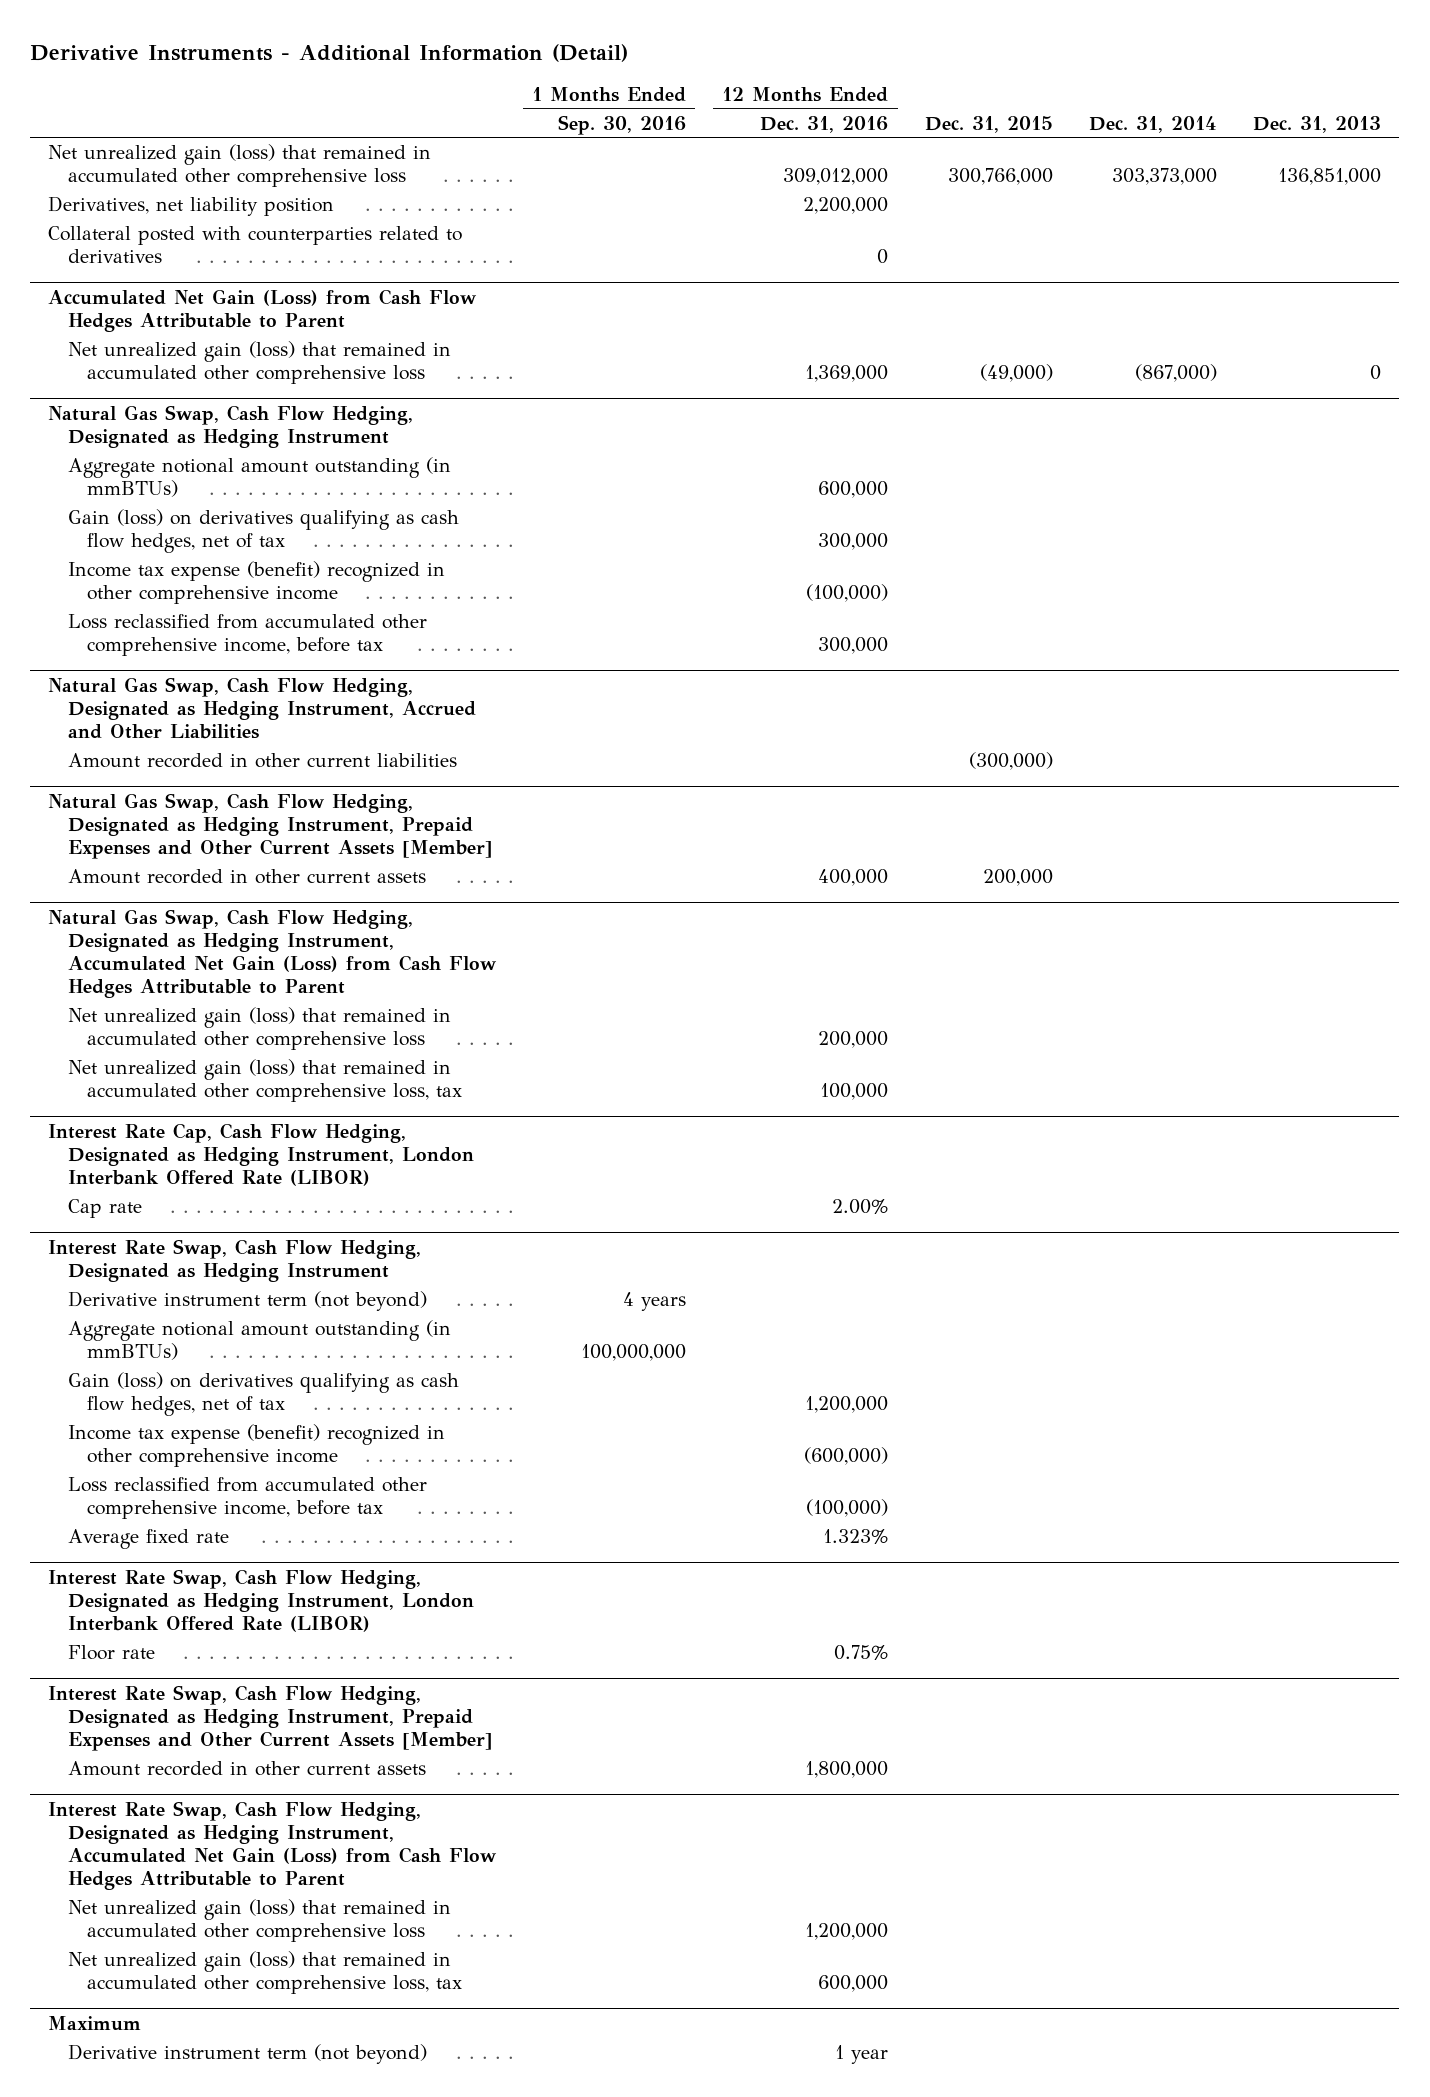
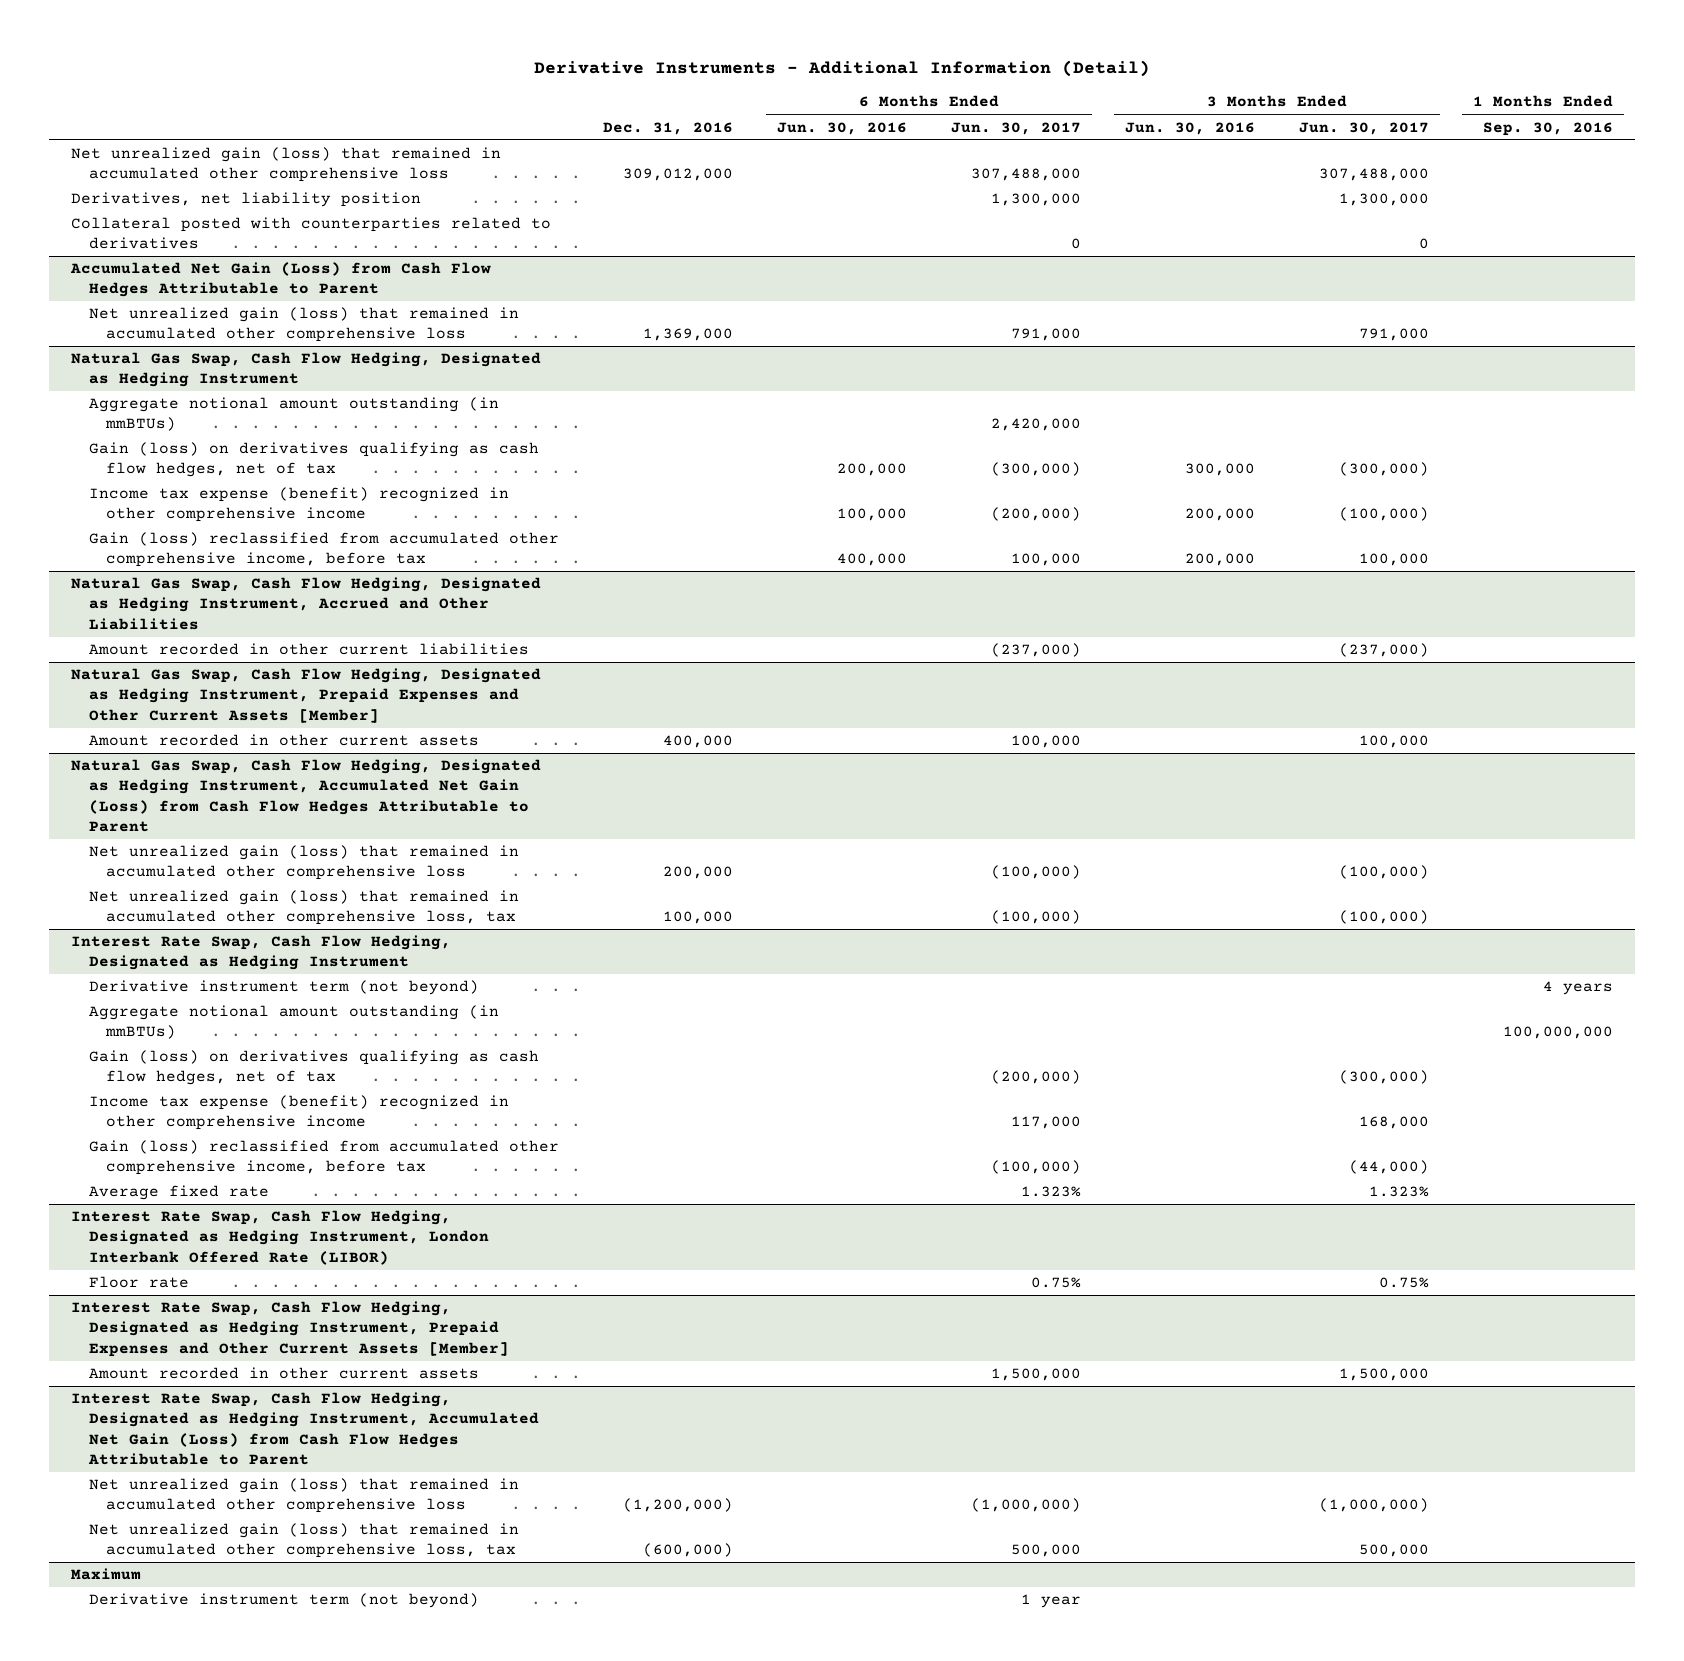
- | 1 Months Ended Sep. 30, 2016 | 12 Months Ended Dec. 31, 2016 | Dec. 31, 2015 | Dec. 31, 2014 | Dec. 31, 2013
+ | Dec. 31, 2016 | 6 Months Ended Jun. 30, 2016 | 6 Months Ended Jun. 30, 2017 | 3 Months Ended Jun. 30, 2016 | 3 Months Ended Jun. 30, 2017 | 1 Months Ended Sep. 30, 2016
@ Natural Gas Swap, Cash Flow Hedging, Designated as Hedging Instrument
- Loss reclassified from accumulated other comprehensive income, before tax | | 300,000 | | |
+ Gain (loss) reclassified from accumulated other comprehensive income, before tax | | 400,000 | 100,000 | 200,000 | 100,000 |
- Interest Rate Cap, Cash Flow Hedging, Designated as Hedging Instrument, London Interbank Offered Rate (LIBOR)
- Cap rate | | 2.00% | | |
@ Interest Rate Swap, Cash Flow Hedging, Designated as Hedging Instrument
- Loss reclassified from accumulated other comprehensive income, before tax | | (100,000) | | |
+ Gain (loss) reclassified from accumulated other comprehensive income, before tax | | | (100,000) | | (44,000) |

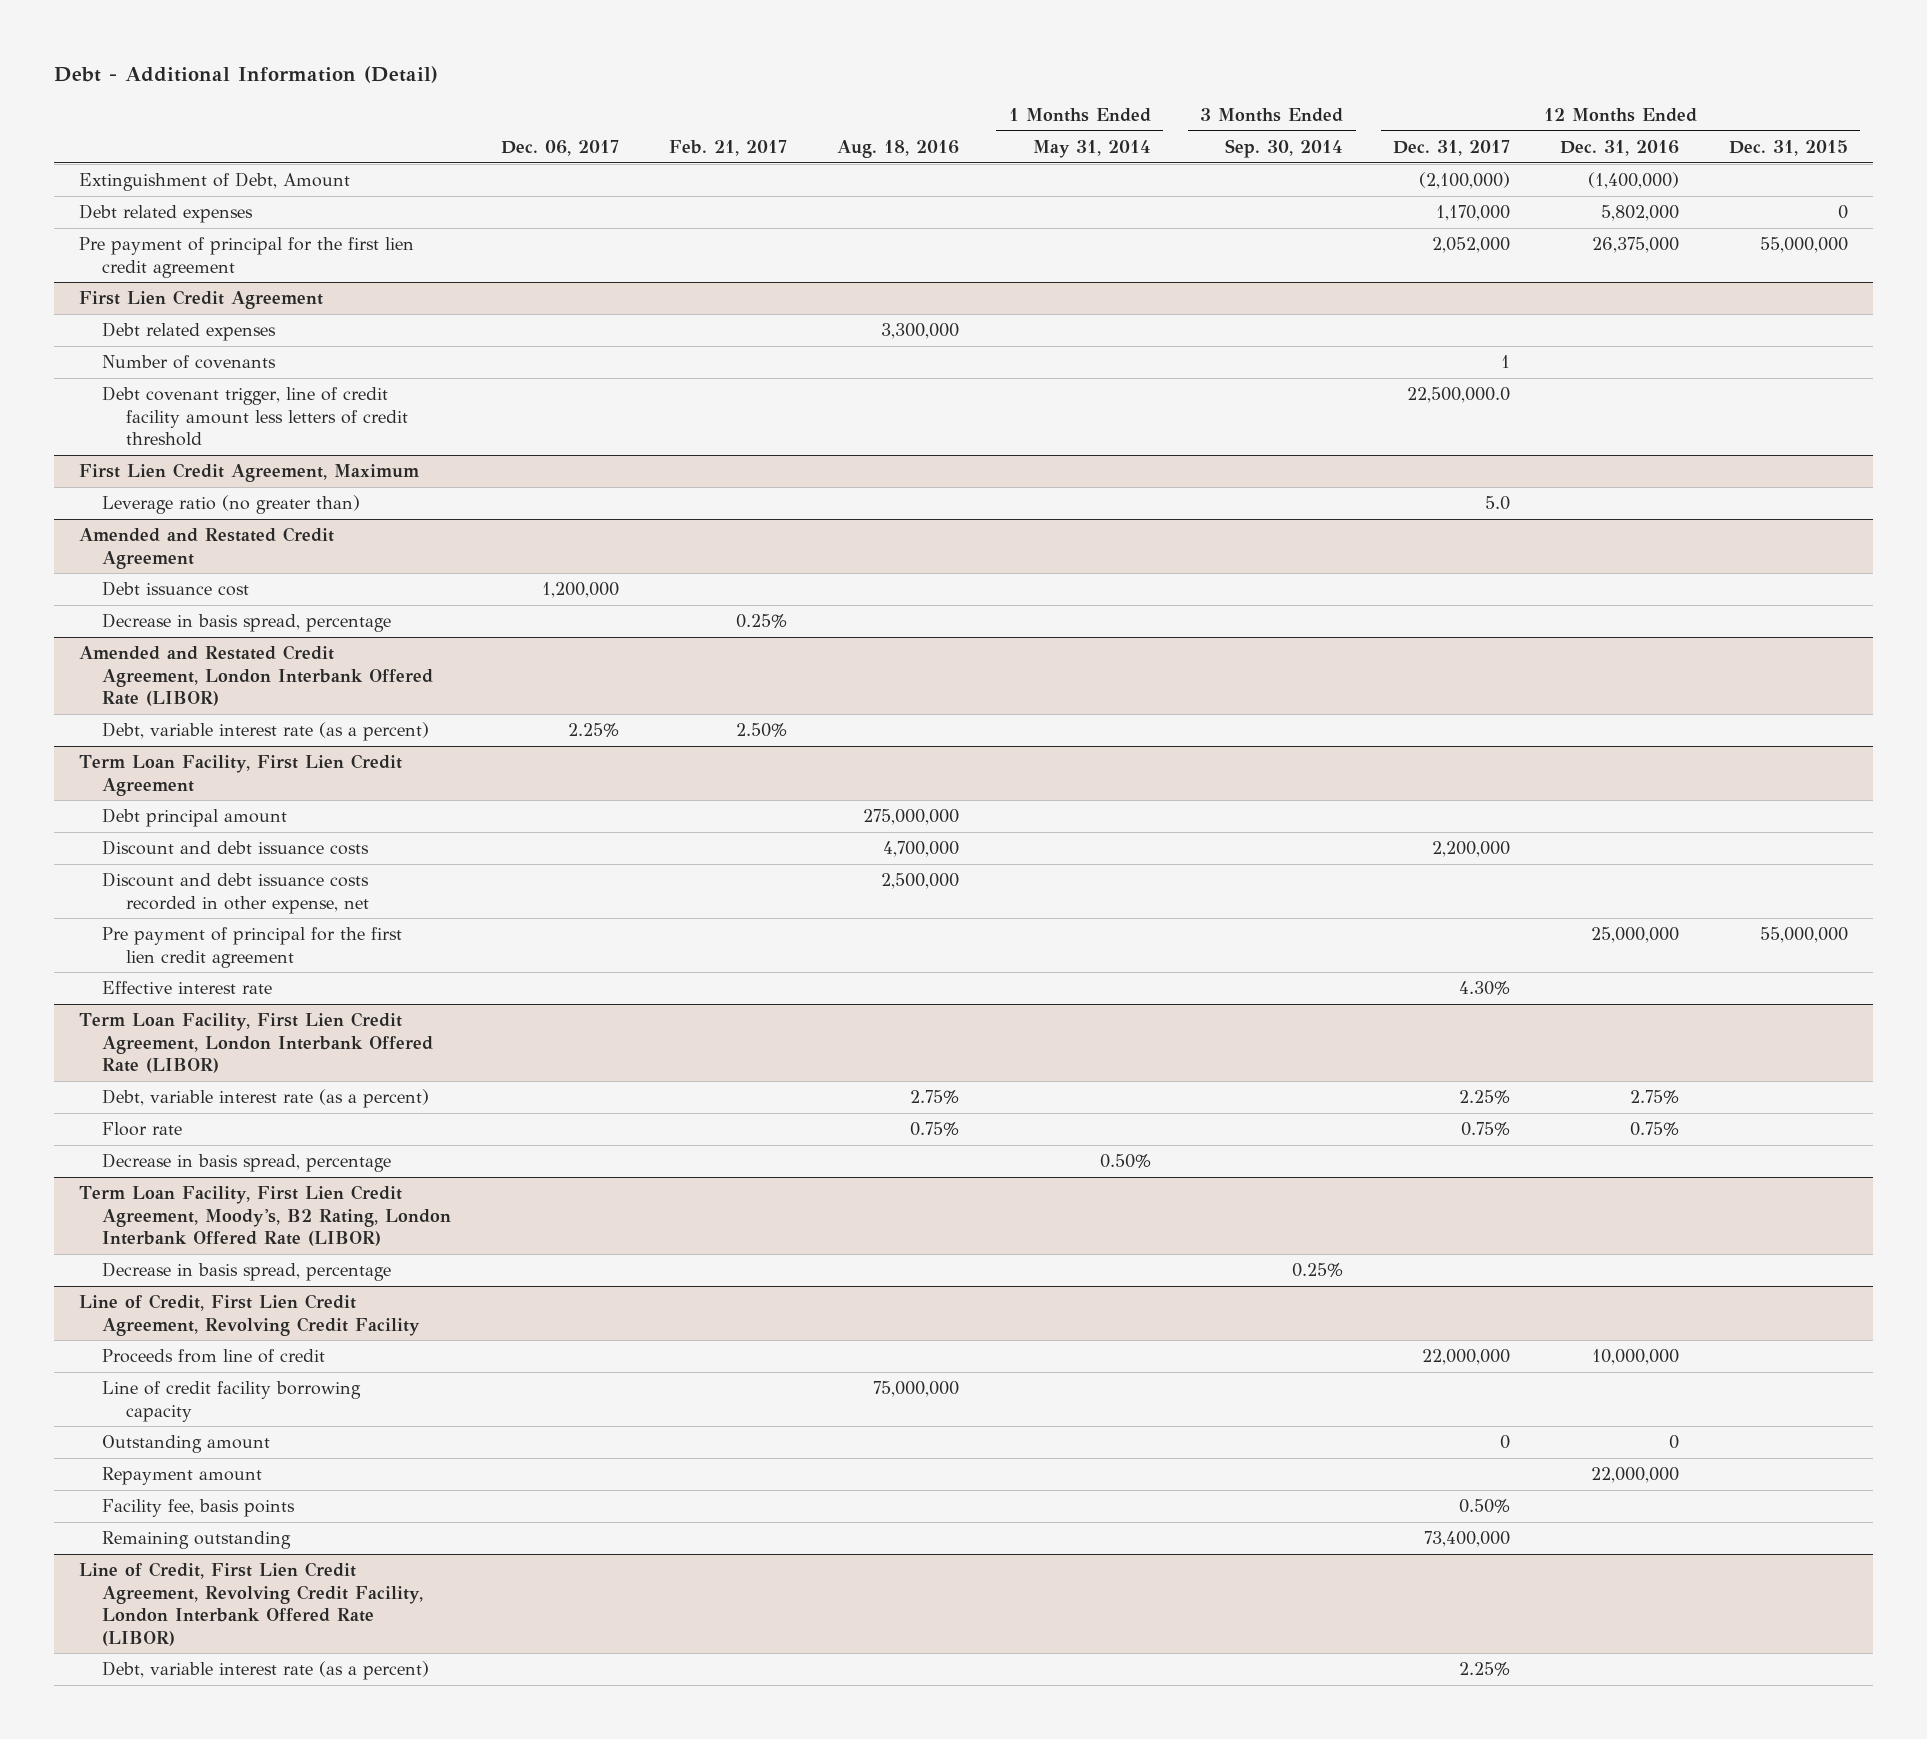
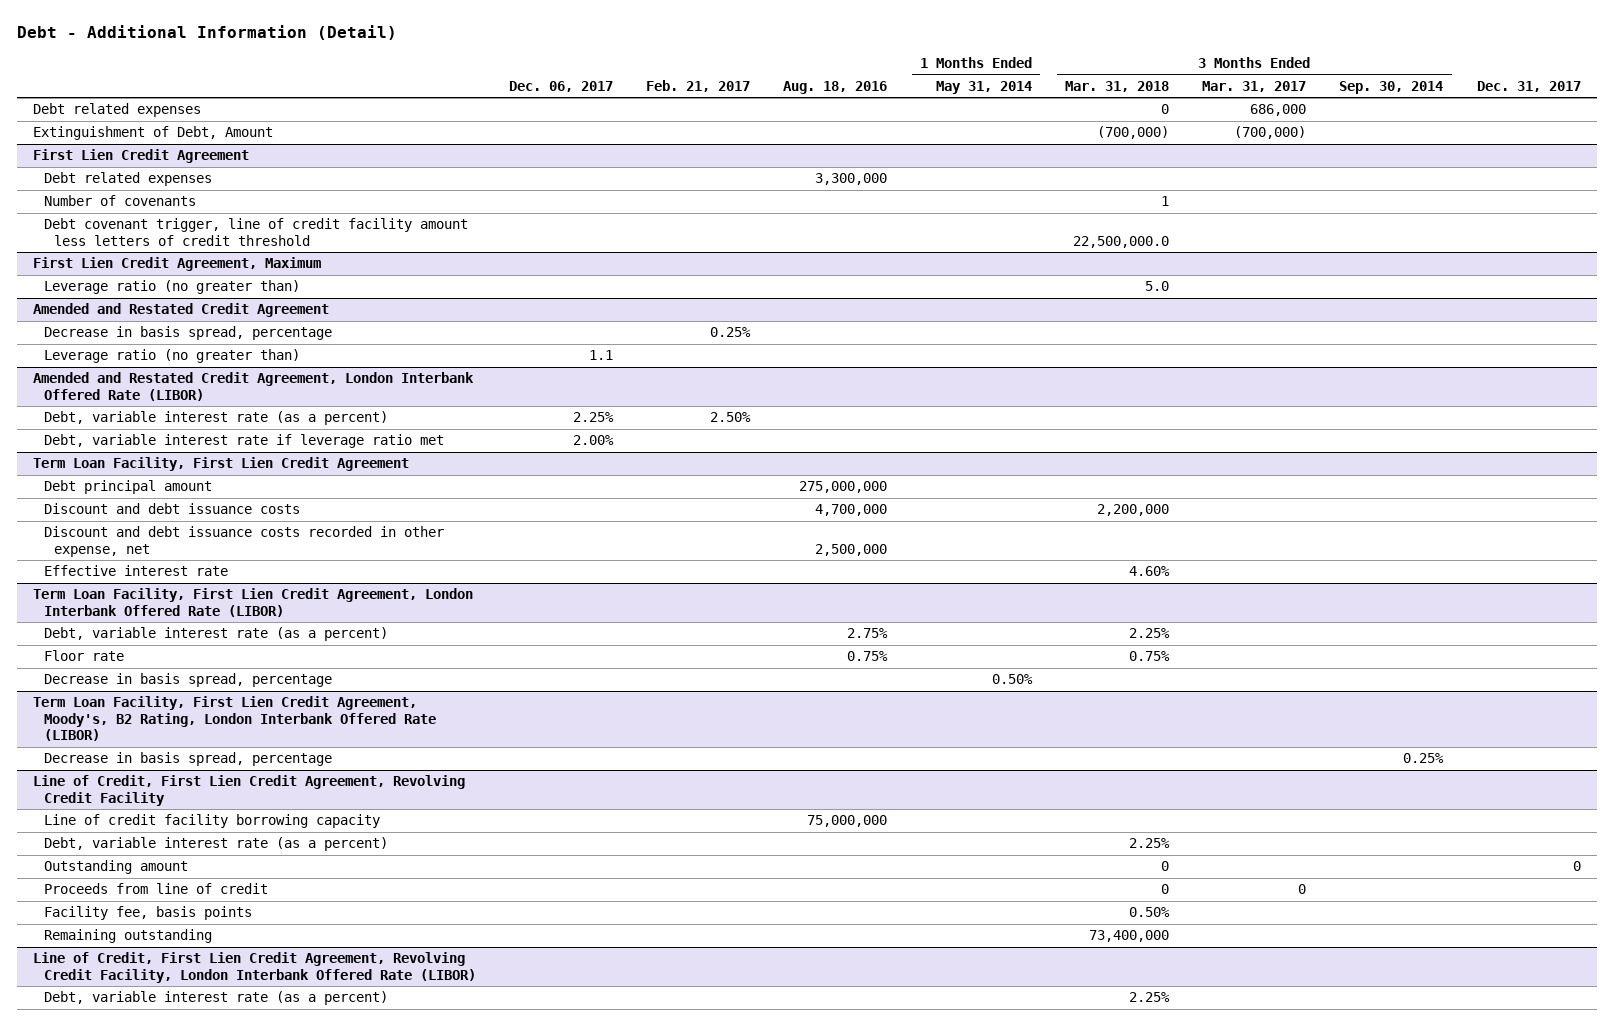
- | Dec. 06, 2017 | Feb. 21, 2017 | Aug. 18, 2016 | 1 Months Ended May 31, 2014 | 3 Months Ended Sep. 30, 2014 | 12 Months Ended Dec. 31, 2017 | 12 Months Ended Dec. 31, 2016 | 12 Months Ended Dec. 31, 2015
+ | Dec. 06, 2017 | Feb. 21, 2017 | Aug. 18, 2016 | 1 Months Ended May 31, 2014 | 3 Months Ended Mar. 31, 2018 | 3 Months Ended Mar. 31, 2017 | 3 Months Ended Sep. 30, 2014 | Dec. 31, 2017
- Pre payment of principal for the first lien credit agreement | | | | | | 2,052,000 | 26,375,000 | 55,000,000
moved down: Extinguishment of Debt, Amount | | | | | (700,000) | (700,000) | |
@ Amended and Restated Credit Agreement
- Debt issuance cost | 1,200,000 | | | | | | |
+ Leverage ratio (no greater than) | 1.1 | | | | | | |
@ Amended and Restated Credit Agreement, London Interbank Offered Rate (LIBOR)
+ Debt, variable interest rate if leverage ratio met | 2.00% | | | | | | |
@ Term Loan Facility, First Lien Credit Agreement
- Pre payment of principal for the first lien credit agreement | | | | | | | 25,000,000 | 55,000,000
@ Line of Credit, First Lien Credit Agreement, Revolving Credit Facility
+ Debt, variable interest rate (as a percent) | | | | | 2.25% | | |
- Repayment amount | | | | | | | 22,000,000 |
moved down: Proceeds from line of credit | | | | | 0 | 0 | |

